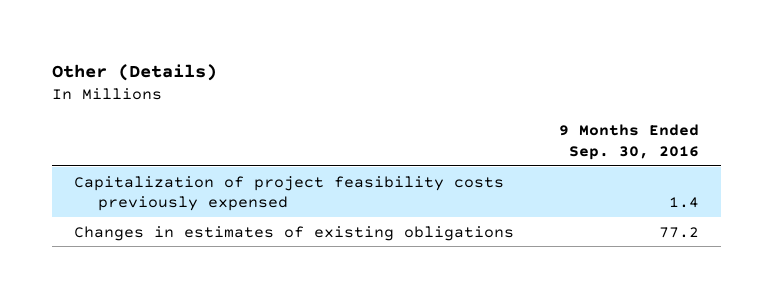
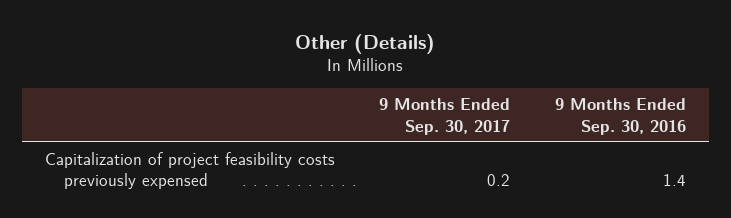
- | 9 Months Ended Sep. 30, 2016
+ | 9 Months Ended Sep. 30, 2017 | 9 Months Ended Sep. 30, 2016
- Changes in estimates of existing obligations | 77.2

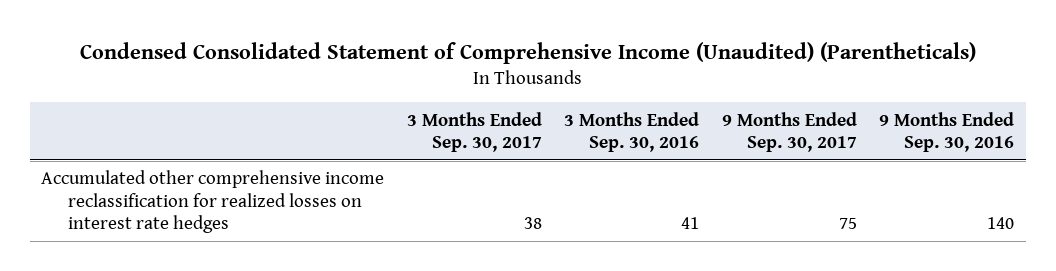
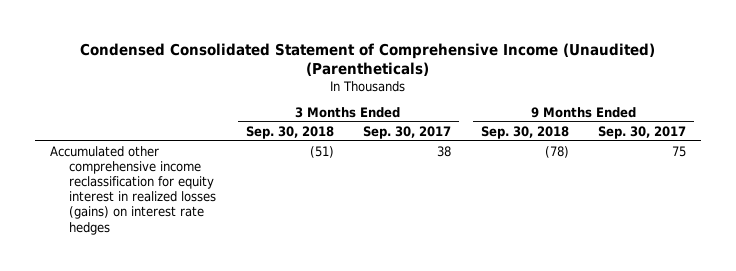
- | 3 Months Ended Sep. 30, 2017 | 3 Months Ended Sep. 30, 2016 | 9 Months Ended Sep. 30, 2017 | 9 Months Ended Sep. 30, 2016
+ | 3 Months Ended Sep. 30, 2018 | 3 Months Ended Sep. 30, 2017 | 9 Months Ended Sep. 30, 2018 | 9 Months Ended Sep. 30, 2017
- Accumulated other comprehensive income reclassification for realized losses on interest rate hedges | 38 | 41 | 75 | 140
+ Accumulated other comprehensive income reclassification for equity interest in realized losses (gains) on interest rate hedges | (51) | 38 | (78) | 75

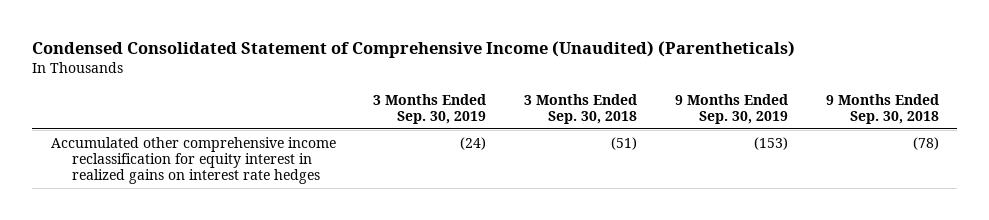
- | 3 Months Ended Sep. 30, 2018 | 3 Months Ended Sep. 30, 2017 | 9 Months Ended Sep. 30, 2018 | 9 Months Ended Sep. 30, 2017
+ | 3 Months Ended Sep. 30, 2019 | 3 Months Ended Sep. 30, 2018 | 9 Months Ended Sep. 30, 2019 | 9 Months Ended Sep. 30, 2018
- Accumulated other comprehensive income reclassification for equity interest in realized losses (gains) on interest rate hedges | (51) | 38 | (78) | 75
+ Accumulated other comprehensive income reclassification for equity interest in realized gains on interest rate hedges | (24) | (51) | (153) | (78)

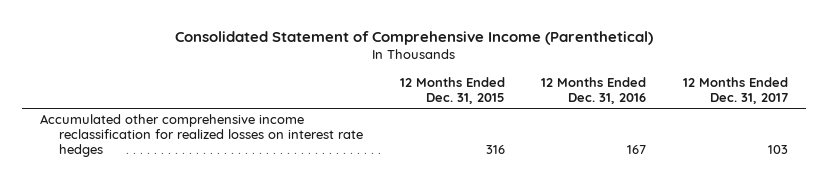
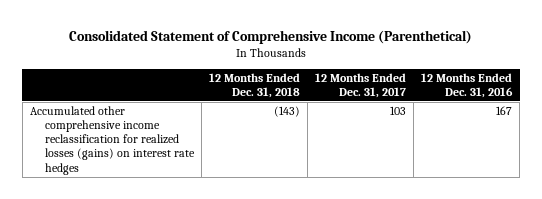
- | 12 Months Ended Dec. 31, 2015 | 12 Months Ended Dec. 31, 2016 | 12 Months Ended Dec. 31, 2017
+ | 12 Months Ended Dec. 31, 2018 | 12 Months Ended Dec. 31, 2017 | 12 Months Ended Dec. 31, 2016
- Accumulated other comprehensive income reclassification for realized losses on interest rate hedges | 316 | 167 | 103
+ Accumulated other comprehensive income reclassification for realized losses (gains) on interest rate hedges | (143) | 103 | 167

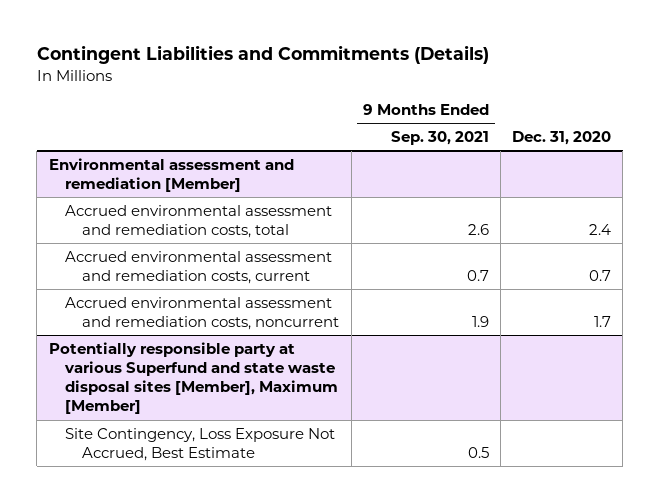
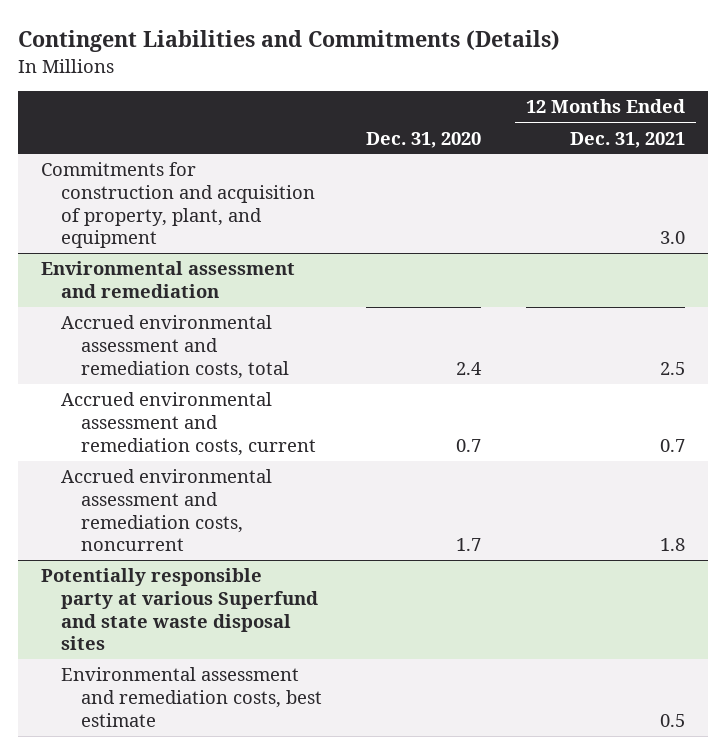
- | 9 Months Ended Sep. 30, 2021 | Dec. 31, 2020
+ | Dec. 31, 2020 | 12 Months Ended Dec. 31, 2021
- Environmental assessment and remediation [Member]
+ Commitments for construction and acquisition of property, plant, and equipment | | 3.0
+ Environmental assessment and remediation
- Potentially responsible party at various Superfund and state waste disposal sites [Member], Maximum [Member]
- Site Contingency, Loss Exposure Not Accrued, Best Estimate | 0.5 |
+ Potentially responsible party at various Superfund and state waste disposal sites
+ Environmental assessment and remediation costs, best estimate | | 0.5

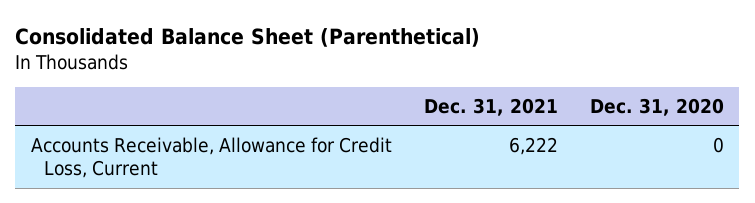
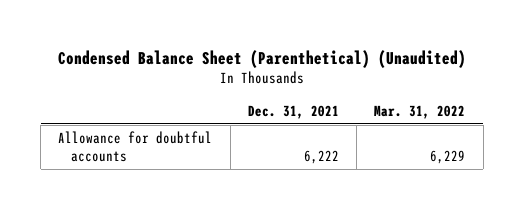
- Consolidated Balance Sheet (Parenthetical)
+ Condensed Balance Sheet (Parenthetical) (Unaudited)
- | Dec. 31, 2021 | Dec. 31, 2020
+ | Dec. 31, 2021 | Mar. 31, 2022
- Accounts Receivable, Allowance for Credit Loss, Current | 6,222 | 0
+ Allowance for doubtful accounts | 6,222 | 6,229

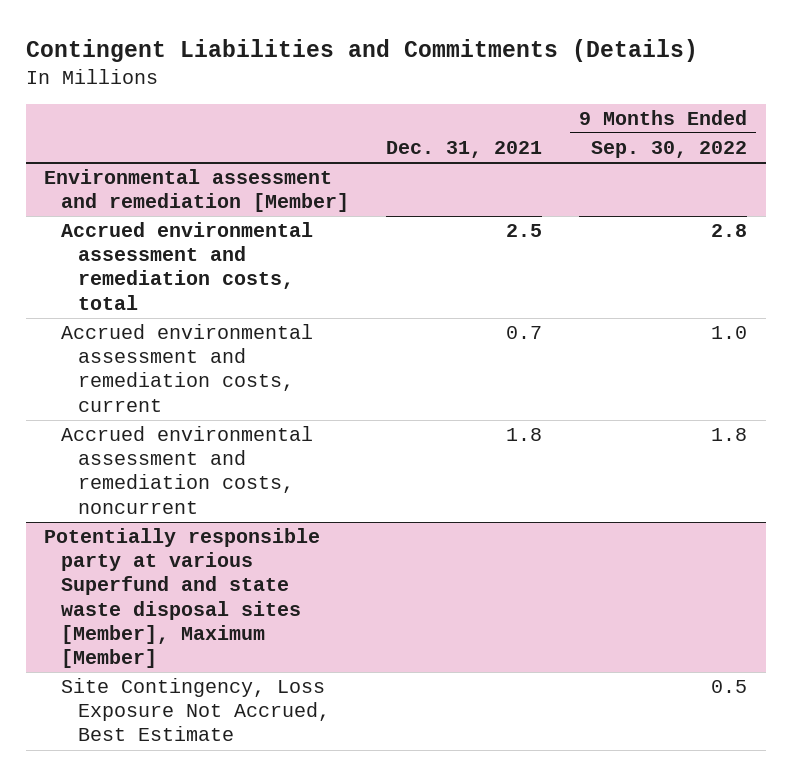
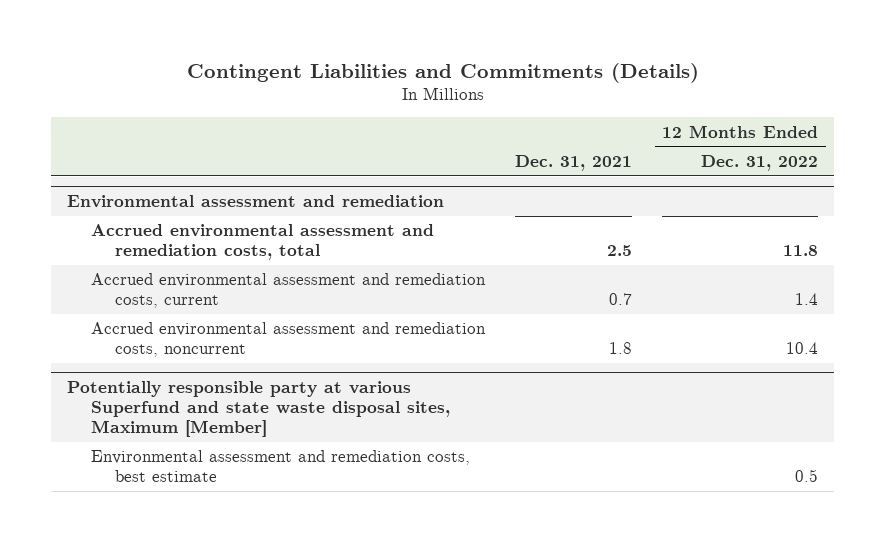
- | Dec. 31, 2021 | 9 Months Ended Sep. 30, 2022
+ | Dec. 31, 2021 | 12 Months Ended Dec. 31, 2022
- Environmental assessment and remediation [Member]
+ Environmental assessment and remediation
- Potentially responsible party at various Superfund and state waste disposal sites [Member], Maximum [Member]
- Site Contingency, Loss Exposure Not Accrued, Best Estimate | | 0.5
+ Potentially responsible party at various Superfund and state waste disposal sites, Maximum [Member]
+ Environmental assessment and remediation costs, best estimate | | 0.5

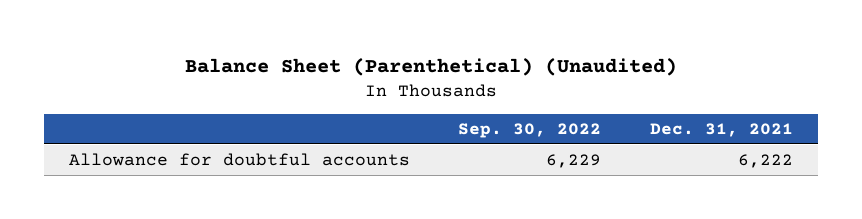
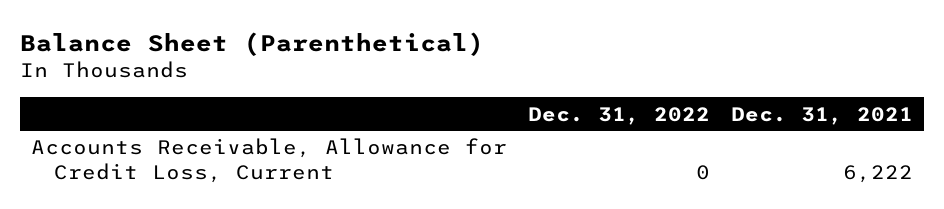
- Balance Sheet (Parenthetical) (Unaudited)
+ Balance Sheet (Parenthetical)
- | Sep. 30, 2022 | Dec. 31, 2021
+ | Dec. 31, 2022 | Dec. 31, 2021
- Allowance for doubtful accounts | 6,229 | 6,222
+ Accounts Receivable, Allowance for Credit Loss, Current | 0 | 6,222

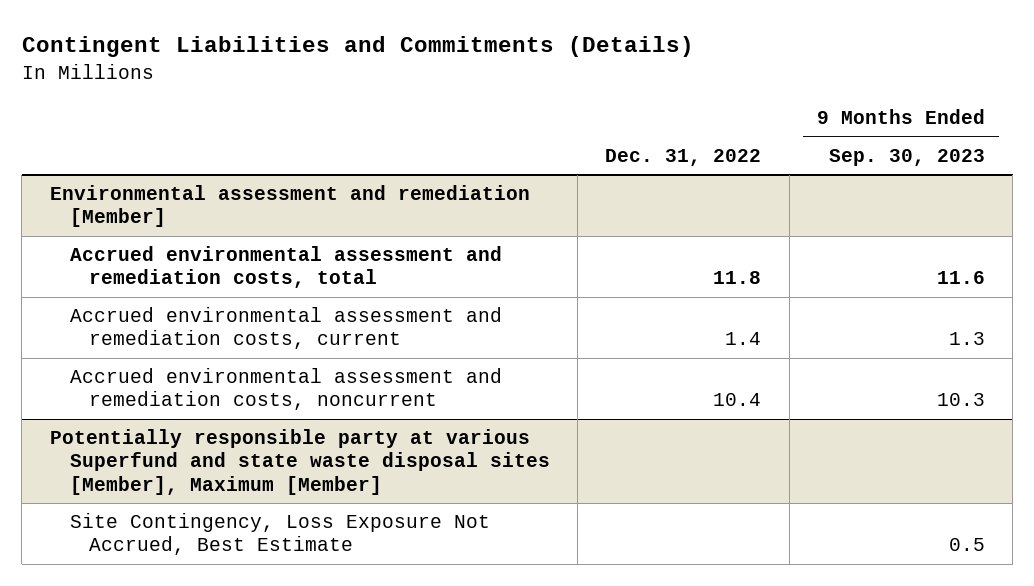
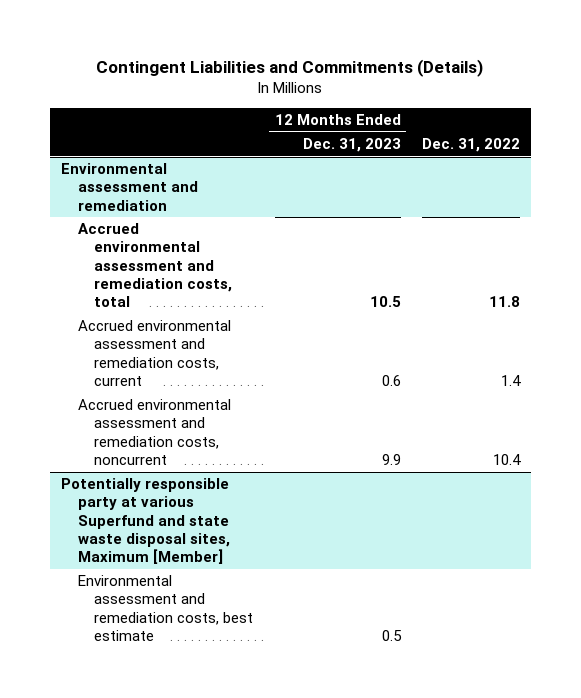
- | Dec. 31, 2022 | 9 Months Ended Sep. 30, 2023
+ | 12 Months Ended Dec. 31, 2023 | Dec. 31, 2022
- Environmental assessment and remediation [Member]
+ Environmental assessment and remediation
- Potentially responsible party at various Superfund and state waste disposal sites [Member], Maximum [Member]
- Site Contingency, Loss Exposure Not Accrued, Best Estimate | | 0.5
+ Potentially responsible party at various Superfund and state waste disposal sites, Maximum [Member]
+ Environmental assessment and remediation costs, best estimate | 0.5 |

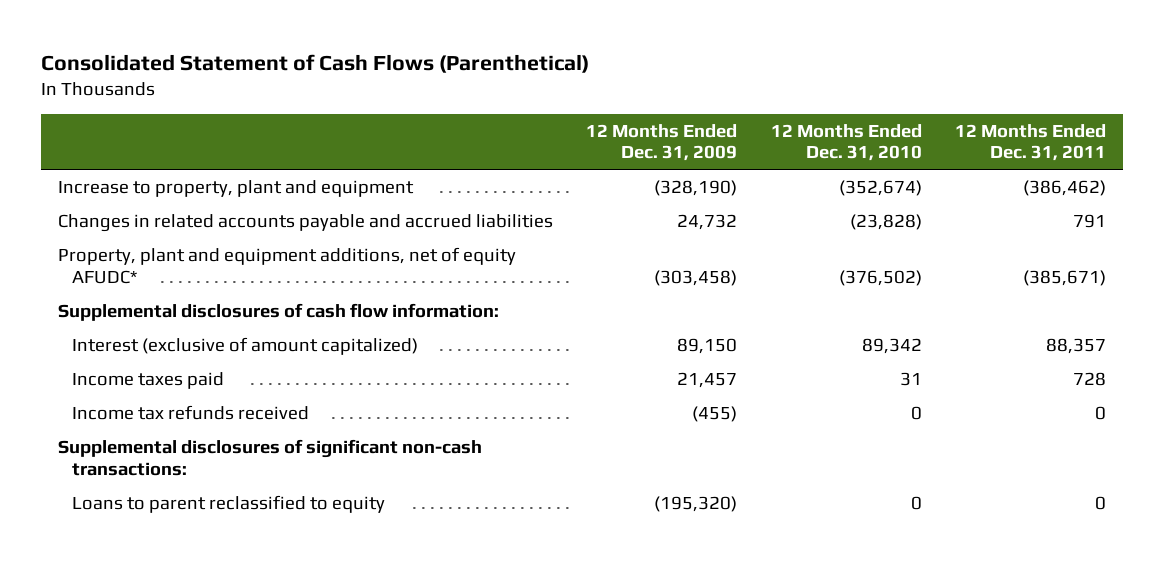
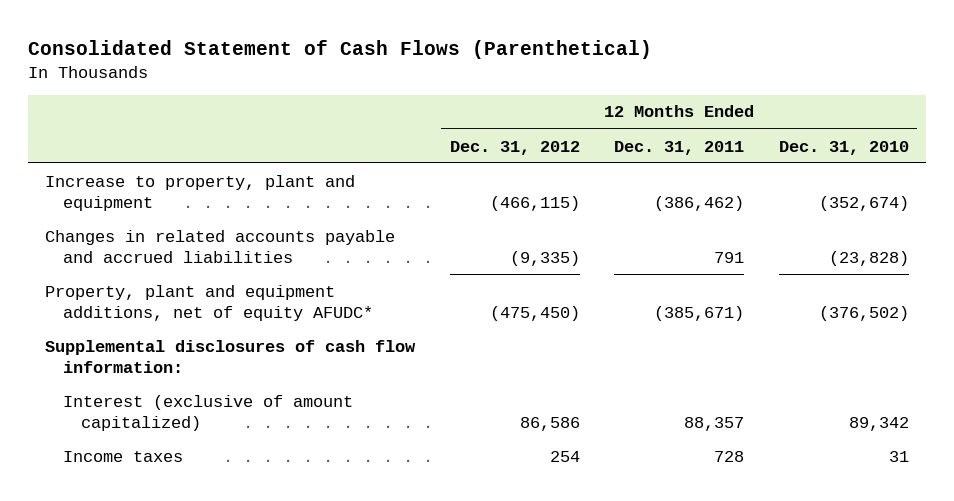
- | 12 Months Ended Dec. 31, 2009 | 12 Months Ended Dec. 31, 2010 | 12 Months Ended Dec. 31, 2011
+ | 12 Months Ended Dec. 31, 2012 | 12 Months Ended Dec. 31, 2011 | 12 Months Ended Dec. 31, 2010
- Income taxes paid | 21,457 | 31 | 728
- Income tax refunds received | (455) | 0 | 0
- Supplemental disclosures of significant non-cash transactions:
- Loans to parent reclassified to equity | (195,320) | 0 | 0
+ Income taxes | 254 | 728 | 31

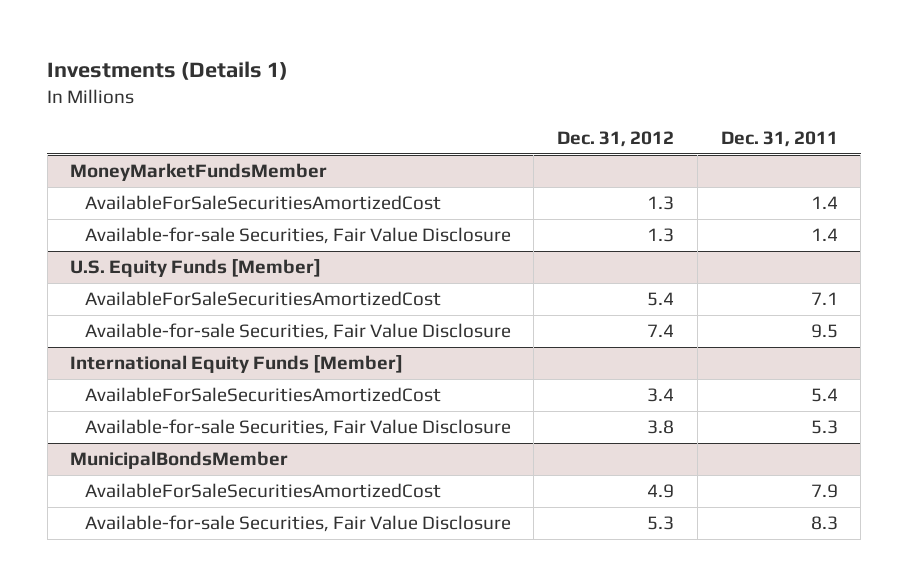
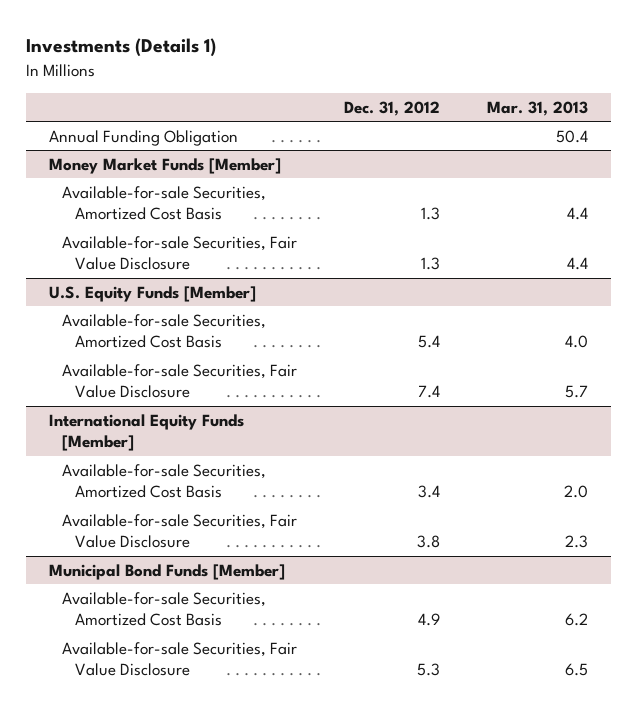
- | Dec. 31, 2012 | Dec. 31, 2011
+ | Dec. 31, 2012 | Mar. 31, 2013
- MoneyMarketFundsMember
- AvailableForSaleSecuritiesAmortizedCost | 1.3 | 1.4
+ Annual Funding Obligation | | 50.4
+ Money Market Funds [Member]
+ Available-for-sale Securities, Amortized Cost Basis | 1.3 | 4.4
@ U.S. Equity Funds [Member]
- AvailableForSaleSecuritiesAmortizedCost | 5.4 | 7.1
+ Available-for-sale Securities, Amortized Cost Basis | 5.4 | 4.0
@ International Equity Funds [Member]
- AvailableForSaleSecuritiesAmortizedCost | 3.4 | 5.4
+ Available-for-sale Securities, Amortized Cost Basis | 3.4 | 2.0
- MunicipalBondsMember
- AvailableForSaleSecuritiesAmortizedCost | 4.9 | 7.9
+ Municipal Bond Funds [Member]
+ Available-for-sale Securities, Amortized Cost Basis | 4.9 | 6.2

